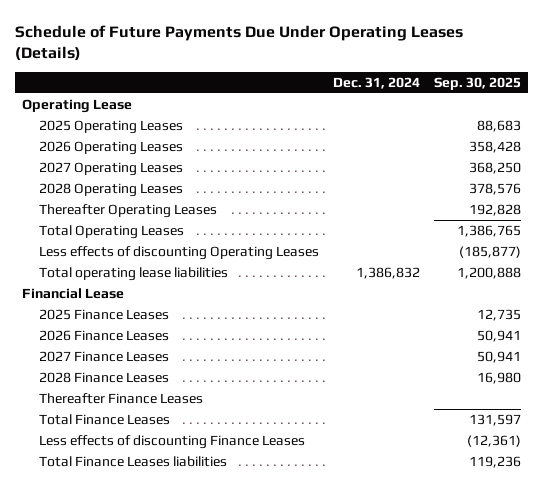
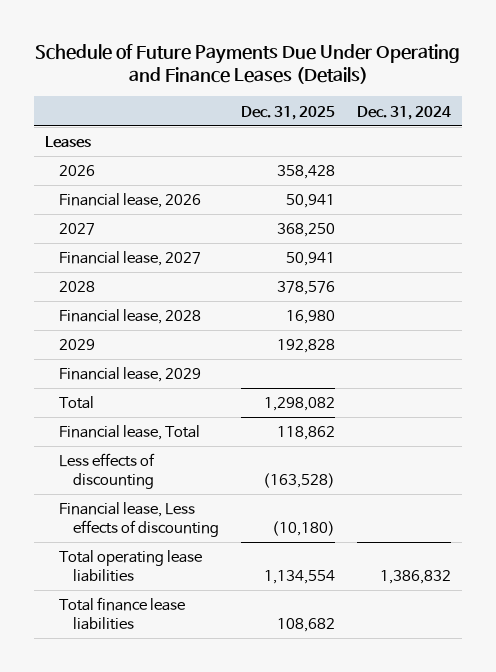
- Schedule of Future Payments Due Under Operating Leases (Details)
+ Schedule of Future Payments Due Under Operating and Finance Leases (Details)
- | Dec. 31, 2024 | Sep. 30, 2025
+ | Dec. 31, 2025 | Dec. 31, 2024
- Operating Lease
- 2025 Operating Leases | | 88,683
- 2026 Operating Leases | | 358,428
- 2027 Operating Leases | | 368,250
- 2028 Operating Leases | | 378,576
- Thereafter Operating Leases | | 192,828
- Total Operating Leases | | 1,386,765
- Less effects of discounting Operating Leases | | (185,877)
+ Leases
+ 2026 | 358,428 |
+ Financial lease, 2026 | 50,941 |
+ 2027 | 368,250 |
+ Financial lease, 2027 | 50,941 |
+ 2028 | 378,576 |
+ Financial lease, 2028 | 16,980 |
+ 2029 | 192,828 |
+ Financial lease, 2029
+ Total | 1,298,082 |
+ Financial lease, Total | 118,862 |
+ Less effects of discounting | (163,528) |
+ Financial lease, Less effects of discounting | (10,180) |
- Financial Lease
- 2025 Finance Leases | | 12,735
- 2026 Finance Leases | | 50,941
- 2027 Finance Leases | | 50,941
- 2028 Finance Leases | | 16,980
- Thereafter Finance Leases
- Total Finance Leases | | 131,597
- Less effects of discounting Finance Leases | | (12,361)
- Total Finance Leases liabilities | | 119,236
+ Total finance lease liabilities | 108,682 |

